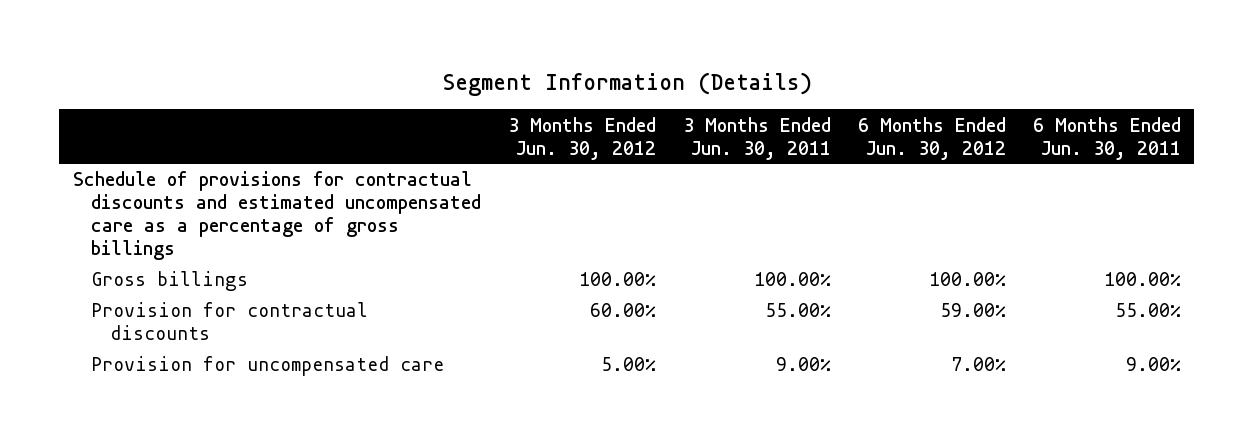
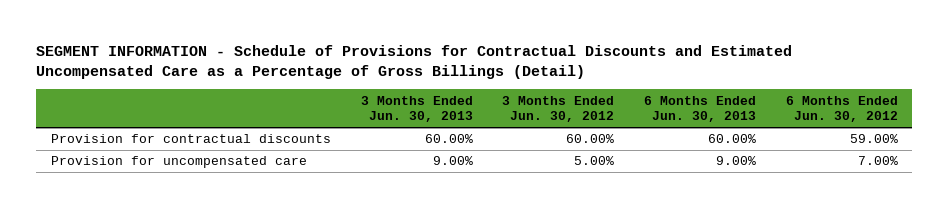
- Segment Information (Details)
+ SEGMENT INFORMATION - Schedule of Provisions for Contractual Discounts and Estimated Uncompensated Care as a Percentage of Gross Billings (Detail)
- | 3 Months Ended Jun. 30, 2012 | 3 Months Ended Jun. 30, 2011 | 6 Months Ended Jun. 30, 2012 | 6 Months Ended Jun. 30, 2011
+ | 3 Months Ended Jun. 30, 2013 | 3 Months Ended Jun. 30, 2012 | 6 Months Ended Jun. 30, 2013 | 6 Months Ended Jun. 30, 2012
- Schedule of provisions for contractual discounts and estimated uncompensated care as a percentage of gross billings
- Gross billings | 100.00% | 100.00% | 100.00% | 100.00%

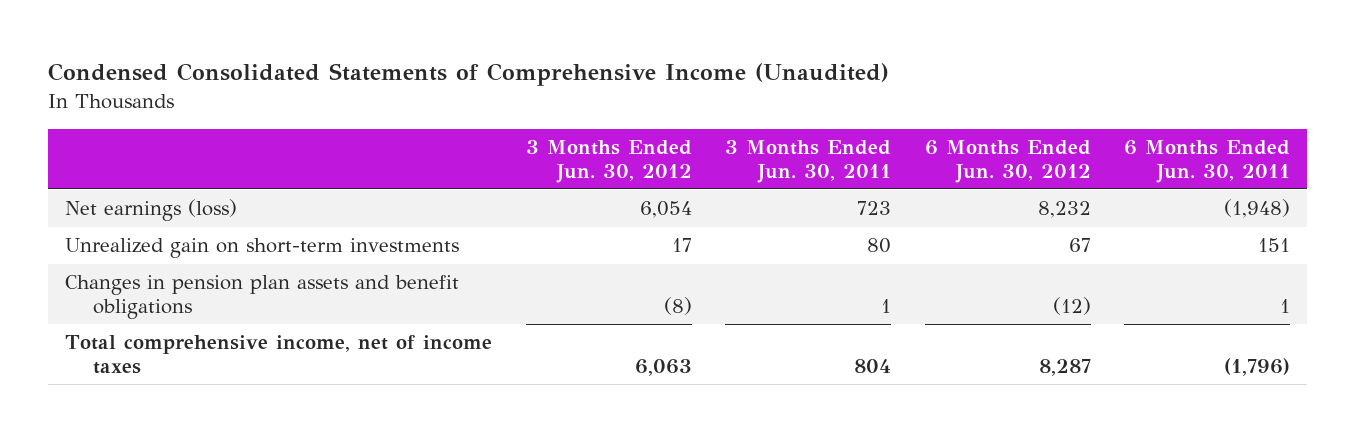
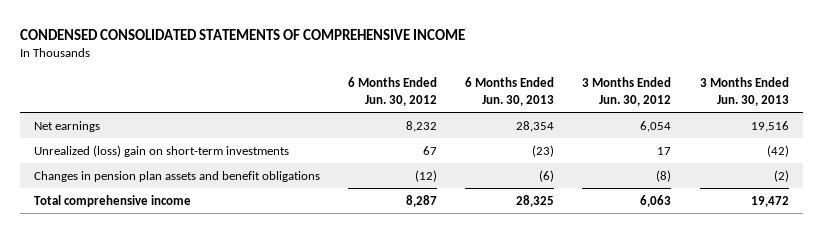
- Condensed Consolidated Statements of Comprehensive Income (Unaudited)
+ CONDENSED CONSOLIDATED STATEMENTS OF COMPREHENSIVE INCOME
- | 3 Months Ended Jun. 30, 2012 | 3 Months Ended Jun. 30, 2011 | 6 Months Ended Jun. 30, 2012 | 6 Months Ended Jun. 30, 2011
+ | 6 Months Ended Jun. 30, 2012 | 6 Months Ended Jun. 30, 2013 | 3 Months Ended Jun. 30, 2012 | 3 Months Ended Jun. 30, 2013
- Net earnings (loss) | 6,054 | 723 | 8,232 | (1,948)
- Unrealized gain on short-term investments | 17 | 80 | 67 | 151
+ Net earnings | 8,232 | 28,354 | 6,054 | 19,516
+ Unrealized (loss) gain on short-term investments | 67 | (23) | 17 | (42)
- Total comprehensive income, net of income taxes | 6,063 | 804 | 8,287 | (1,796)
+ Total comprehensive income | 8,287 | 28,325 | 6,063 | 19,472

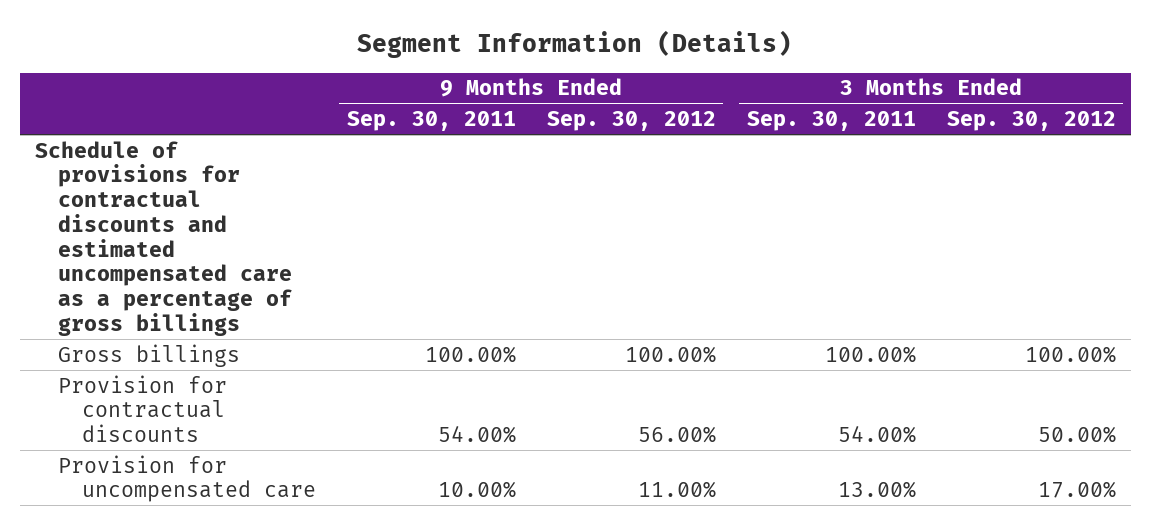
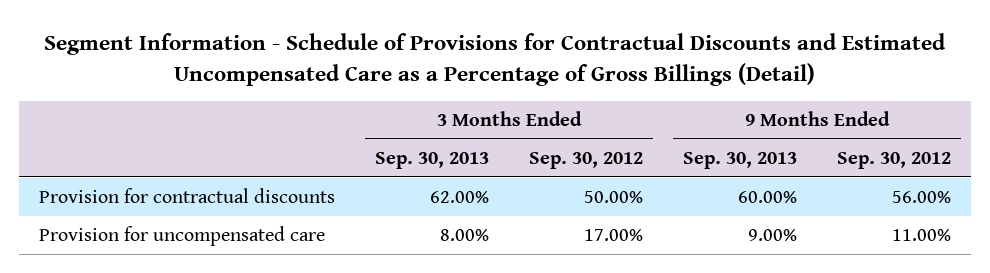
- Segment Information (Details)
+ Segment Information - Schedule of Provisions for Contractual Discounts and Estimated Uncompensated Care as a Percentage of Gross Billings (Detail)
- | 9 Months Ended Sep. 30, 2011 | 9 Months Ended Sep. 30, 2012 | 3 Months Ended Sep. 30, 2011 | 3 Months Ended Sep. 30, 2012
+ | 3 Months Ended Sep. 30, 2013 | 3 Months Ended Sep. 30, 2012 | 9 Months Ended Sep. 30, 2013 | 9 Months Ended Sep. 30, 2012
- Schedule of provisions for contractual discounts and estimated uncompensated care as a percentage of gross billings
- Gross billings | 100.00% | 100.00% | 100.00% | 100.00%

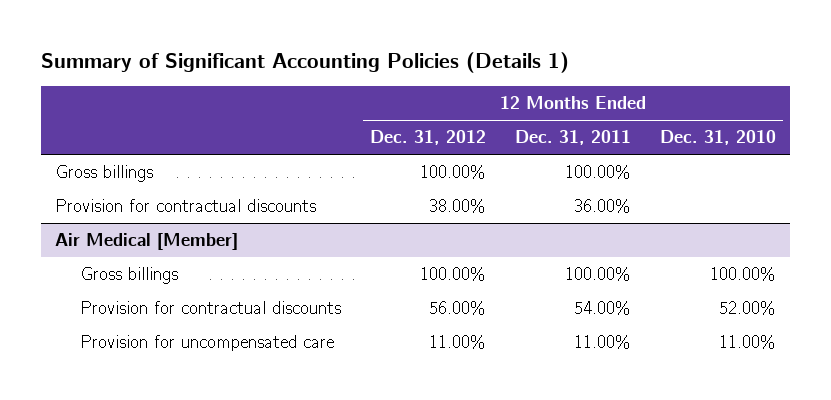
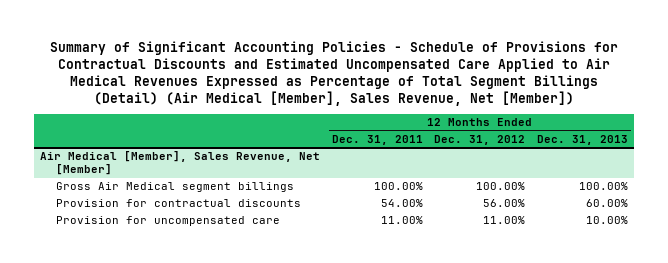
- Summary of Significant Accounting Policies (Details 1)
+ Summary of Significant Accounting Policies - Schedule of Provisions for Contractual Discounts and Estimated Uncompensated Care Applied to Air Medical Revenues Expressed as Percentage of Total Segment Billings (Detail) (Air Medical [Member], Sales Revenue, Net [Member])
- | 12 Months Ended Dec. 31, 2012 | 12 Months Ended Dec. 31, 2011 | 12 Months Ended Dec. 31, 2010
+ | 12 Months Ended Dec. 31, 2011 | 12 Months Ended Dec. 31, 2012 | 12 Months Ended Dec. 31, 2013
- Gross billings | 100.00% | 100.00% |
- Provision for contractual discounts | 38.00% | 36.00% |
- Air Medical [Member]
- Gross billings | 100.00% | 100.00% | 100.00%
+ Air Medical [Member], Sales Revenue, Net [Member]
+ Gross Air Medical segment billings | 100.00% | 100.00% | 100.00%

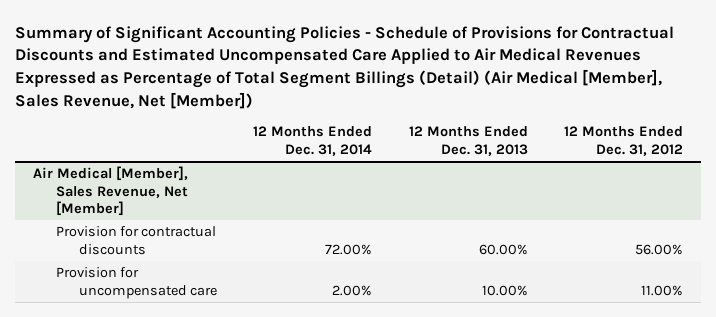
- | 12 Months Ended Dec. 31, 2011 | 12 Months Ended Dec. 31, 2012 | 12 Months Ended Dec. 31, 2013
+ | 12 Months Ended Dec. 31, 2014 | 12 Months Ended Dec. 31, 2013 | 12 Months Ended Dec. 31, 2012
@ Air Medical [Member], Sales Revenue, Net [Member]
- Gross Air Medical segment billings | 100.00% | 100.00% | 100.00%

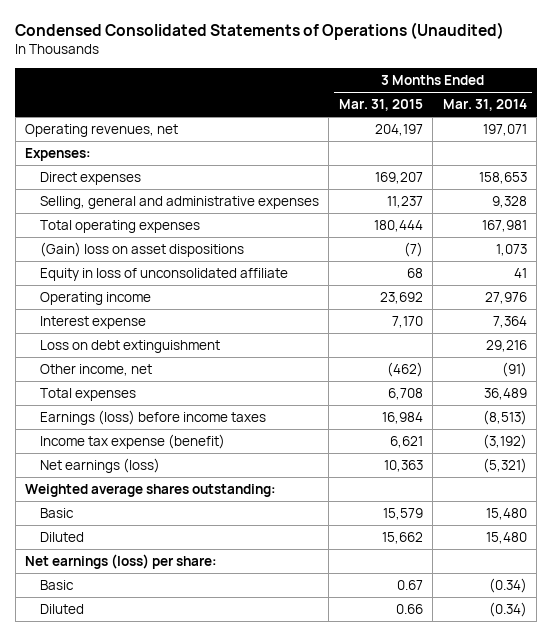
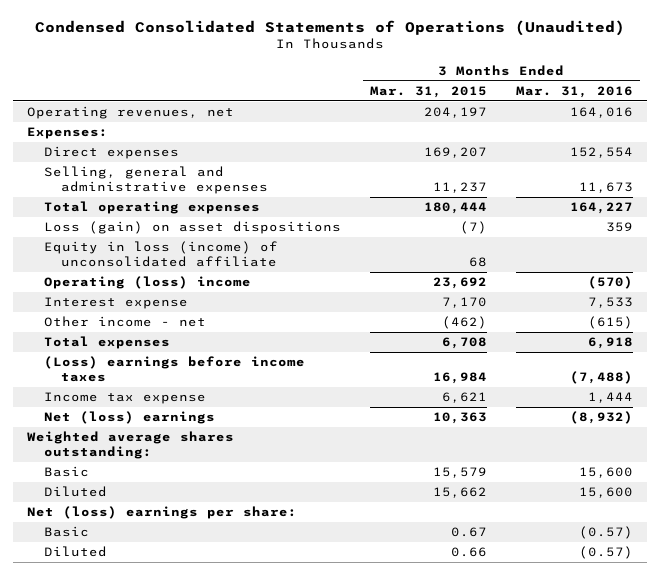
- | 3 Months Ended Mar. 31, 2015 | 3 Months Ended Mar. 31, 2014
+ | 3 Months Ended Mar. 31, 2015 | 3 Months Ended Mar. 31, 2016
- (Gain) loss on asset dispositions | (7) | 1,073
- Equity in loss of unconsolidated affiliate | 68 | 41
- Operating income | 23,692 | 27,976
+ Loss (gain) on asset dispositions | (7) | 359
+ Equity in loss (income) of unconsolidated affiliate | 68 |
+ Operating (loss) income | 23,692 | (570)
- Loss on debt extinguishment | | 29,216
- Other income, net | (462) | (91)
+ Other income - net | (462) | (615)
- Earnings (loss) before income taxes | 16,984 | (8,513)
- Income tax expense (benefit) | 6,621 | (3,192)
- Net earnings (loss) | 10,363 | (5,321)
+ (Loss) earnings before income taxes | 16,984 | (7,488)
+ Income tax expense | 6,621 | 1,444
+ Net (loss) earnings | 10,363 | (8,932)
- Net earnings (loss) per share:
+ Net (loss) earnings per share:

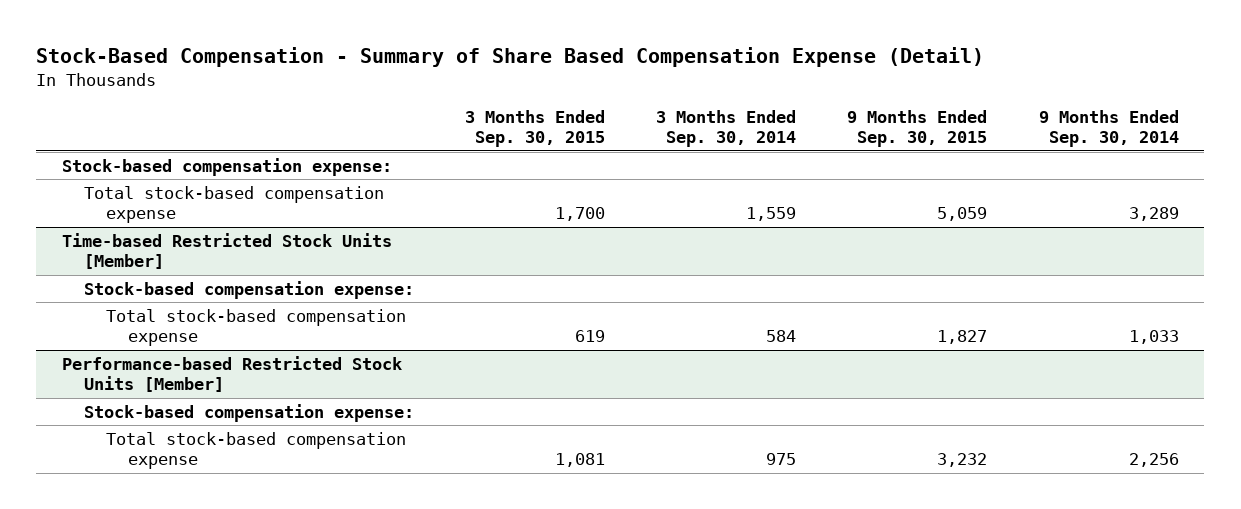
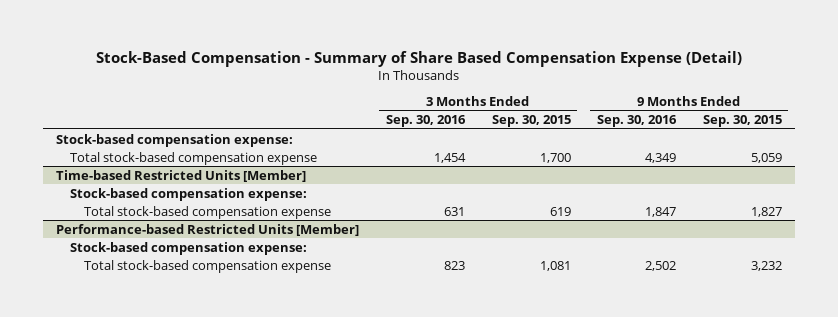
- | 3 Months Ended Sep. 30, 2015 | 3 Months Ended Sep. 30, 2014 | 9 Months Ended Sep. 30, 2015 | 9 Months Ended Sep. 30, 2014
+ | 3 Months Ended Sep. 30, 2016 | 3 Months Ended Sep. 30, 2015 | 9 Months Ended Sep. 30, 2016 | 9 Months Ended Sep. 30, 2015
- Time-based Restricted Stock Units [Member]
+ Time-based Restricted Units [Member]
- Performance-based Restricted Stock Units [Member]
+ Performance-based Restricted Units [Member]

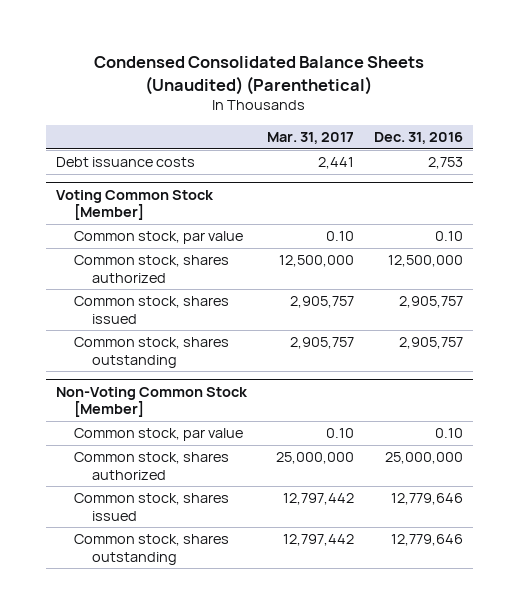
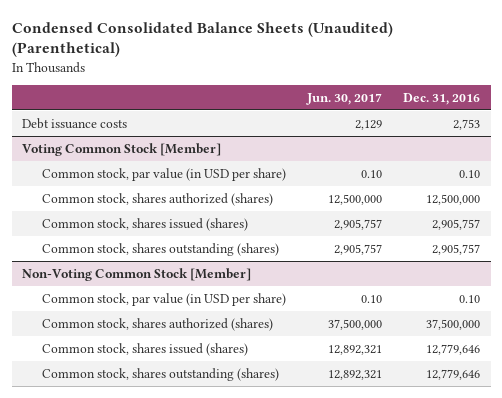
- | Mar. 31, 2017 | Dec. 31, 2016
+ | Jun. 30, 2017 | Dec. 31, 2016
@ Voting Common Stock [Member]
- Common stock, par value | 0.10 | 0.10
- Common stock, shares authorized | 12,500,000 | 12,500,000
- Common stock, shares issued | 2,905,757 | 2,905,757
- Common stock, shares outstanding | 2,905,757 | 2,905,757
+ Common stock, par value (in USD per share) | 0.10 | 0.10
+ Common stock, shares authorized (shares) | 12,500,000 | 12,500,000
+ Common stock, shares issued (shares) | 2,905,757 | 2,905,757
+ Common stock, shares outstanding (shares) | 2,905,757 | 2,905,757
@ Non-Voting Common Stock [Member]
- Common stock, par value | 0.10 | 0.10
- Common stock, shares authorized | 25,000,000 | 25,000,000
- Common stock, shares issued | 12,797,442 | 12,779,646
- Common stock, shares outstanding | 12,797,442 | 12,779,646
+ Common stock, par value (in USD per share) | 0.10 | 0.10
+ Common stock, shares authorized (shares) | 37,500,000 | 37,500,000
+ Common stock, shares issued (shares) | 12,892,321 | 12,779,646
+ Common stock, shares outstanding (shares) | 12,892,321 | 12,779,646

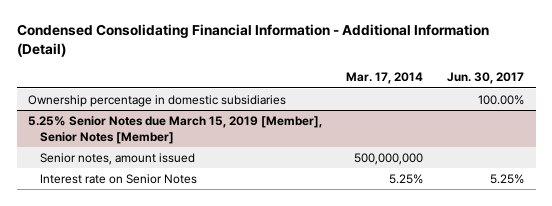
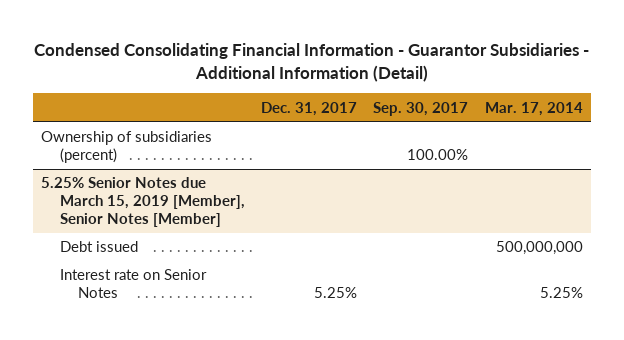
- Condensed Consolidating Financial Information - Additional Information (Detail)
+ Condensed Consolidating Financial Information - Guarantor Subsidiaries - Additional Information (Detail)
- | Mar. 17, 2014 | Jun. 30, 2017
+ | Dec. 31, 2017 | Sep. 30, 2017 | Mar. 17, 2014
- Ownership percentage in domestic subsidiaries | | 100.00%
+ Ownership of subsidiaries (percent) | | 100.00% |
@ 5.25% Senior Notes due March 15, 2019 [Member], Senior Notes [Member]
- Senior notes, amount issued | 500,000,000 |
+ Debt issued | | | 500,000,000

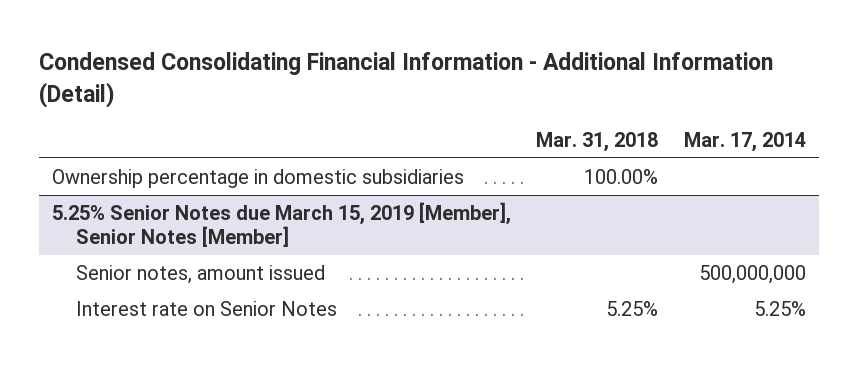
- Condensed Consolidating Financial Information - Guarantor Subsidiaries - Additional Information (Detail)
+ Condensed Consolidating Financial Information - Additional Information (Detail)
- | Dec. 31, 2017 | Sep. 30, 2017 | Mar. 17, 2014
+ | Mar. 31, 2018 | Mar. 17, 2014
- Ownership of subsidiaries (percent) | | 100.00% |
+ Ownership percentage in domestic subsidiaries | 100.00% |
@ 5.25% Senior Notes due March 15, 2019 [Member], Senior Notes [Member]
- Debt issued | | | 500,000,000
+ Senior notes, amount issued | | 500,000,000

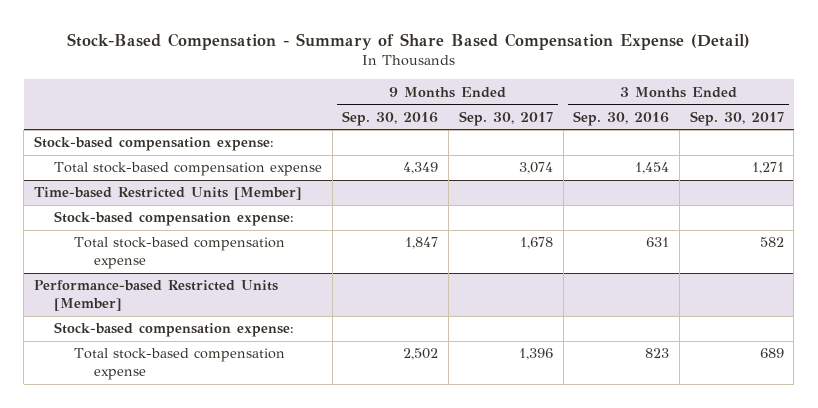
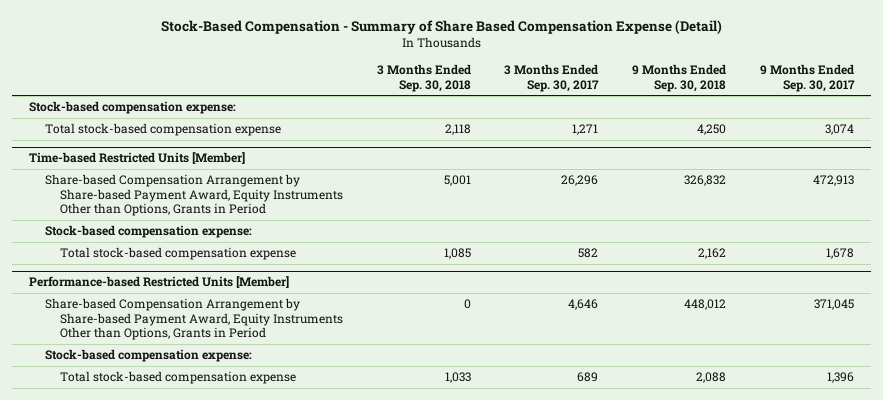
- | 9 Months Ended Sep. 30, 2016 | 9 Months Ended Sep. 30, 2017 | 3 Months Ended Sep. 30, 2016 | 3 Months Ended Sep. 30, 2017
+ | 3 Months Ended Sep. 30, 2018 | 3 Months Ended Sep. 30, 2017 | 9 Months Ended Sep. 30, 2018 | 9 Months Ended Sep. 30, 2017
@ Time-based Restricted Units [Member]
+ Share-based Compensation Arrangement by Share-based Payment Award, Equity Instruments Other than Options, Grants in Period | 5,001 | 26,296 | 326,832 | 472,913
@ Performance-based Restricted Units [Member]
+ Share-based Compensation Arrangement by Share-based Payment Award, Equity Instruments Other than Options, Grants in Period | 0 | 4,646 | 448,012 | 371,045

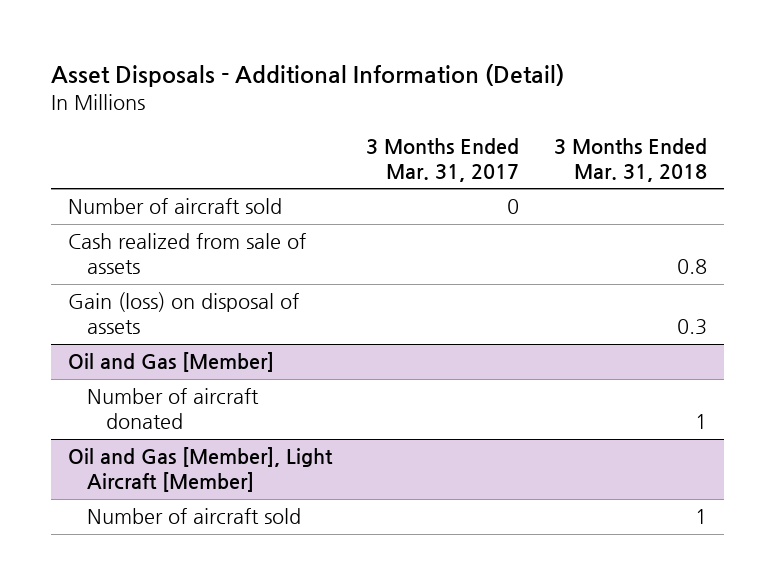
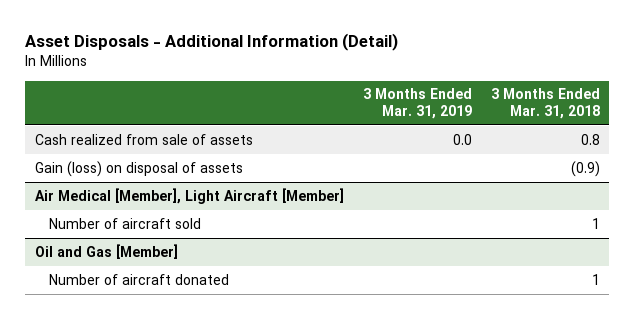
- | 3 Months Ended Mar. 31, 2017 | 3 Months Ended Mar. 31, 2018
+ | 3 Months Ended Mar. 31, 2019 | 3 Months Ended Mar. 31, 2018
- Number of aircraft sold | 0 |
- Gain (loss) on disposal of assets | | 0.3
+ Gain (loss) on disposal of assets | | (0.9)
+ Air Medical [Member], Light Aircraft [Member]
+ Number of aircraft sold | | 1
- Oil and Gas [Member], Light Aircraft [Member]
- Number of aircraft sold | | 1

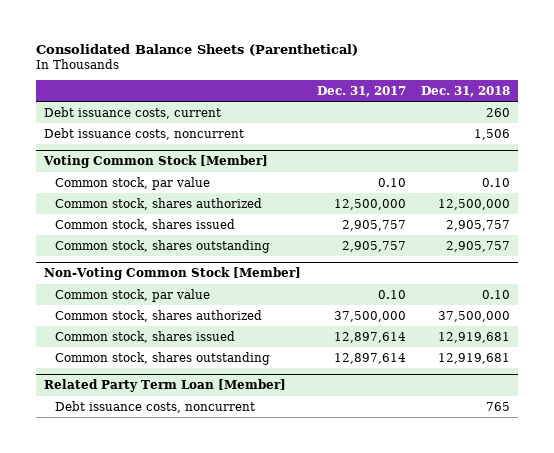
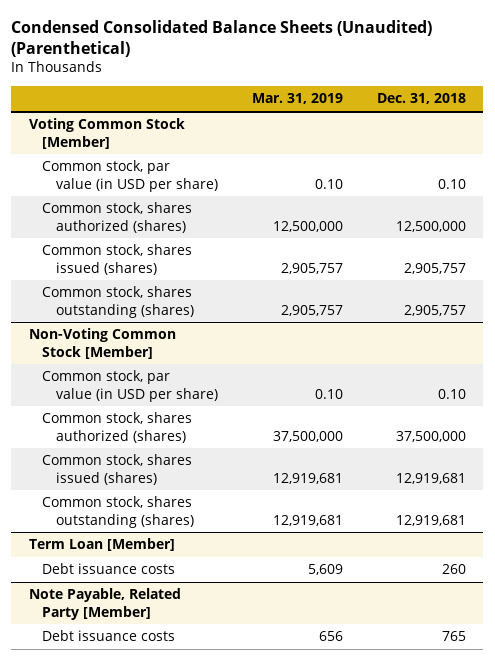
- Consolidated Balance Sheets (Parenthetical)
+ Condensed Consolidated Balance Sheets (Unaudited) (Parenthetical)
- | Dec. 31, 2017 | Dec. 31, 2018
+ | Mar. 31, 2019 | Dec. 31, 2018
- Debt issuance costs, current | | 260
- Debt issuance costs, noncurrent | | 1,506
@ Voting Common Stock [Member]
- Common stock, par value | 0.10 | 0.10
- Common stock, shares authorized | 12,500,000 | 12,500,000
- Common stock, shares issued | 2,905,757 | 2,905,757
- Common stock, shares outstanding | 2,905,757 | 2,905,757
+ Common stock, par value (in USD per share) | 0.10 | 0.10
+ Common stock, shares authorized (shares) | 12,500,000 | 12,500,000
+ Common stock, shares issued (shares) | 2,905,757 | 2,905,757
+ Common stock, shares outstanding (shares) | 2,905,757 | 2,905,757
@ Non-Voting Common Stock [Member]
- Common stock, par value | 0.10 | 0.10
- Common stock, shares authorized | 37,500,000 | 37,500,000
- Common stock, shares issued | 12,897,614 | 12,919,681
- Common stock, shares outstanding | 12,897,614 | 12,919,681
- Related Party Term Loan [Member]
- Debt issuance costs, noncurrent | | 765
@ Non-Voting Common Stock [Member]
+ Common stock, par value (in USD per share) | 0.10 | 0.10
+ Common stock, shares authorized (shares) | 37,500,000 | 37,500,000
+ Common stock, shares issued (shares) | 12,919,681 | 12,919,681
+ Common stock, shares outstanding (shares) | 12,919,681 | 12,919,681
+ Term Loan [Member]
+ Debt issuance costs | 5,609 | 260
+ Note Payable, Related Party [Member]
+ Debt issuance costs | 656 | 765

